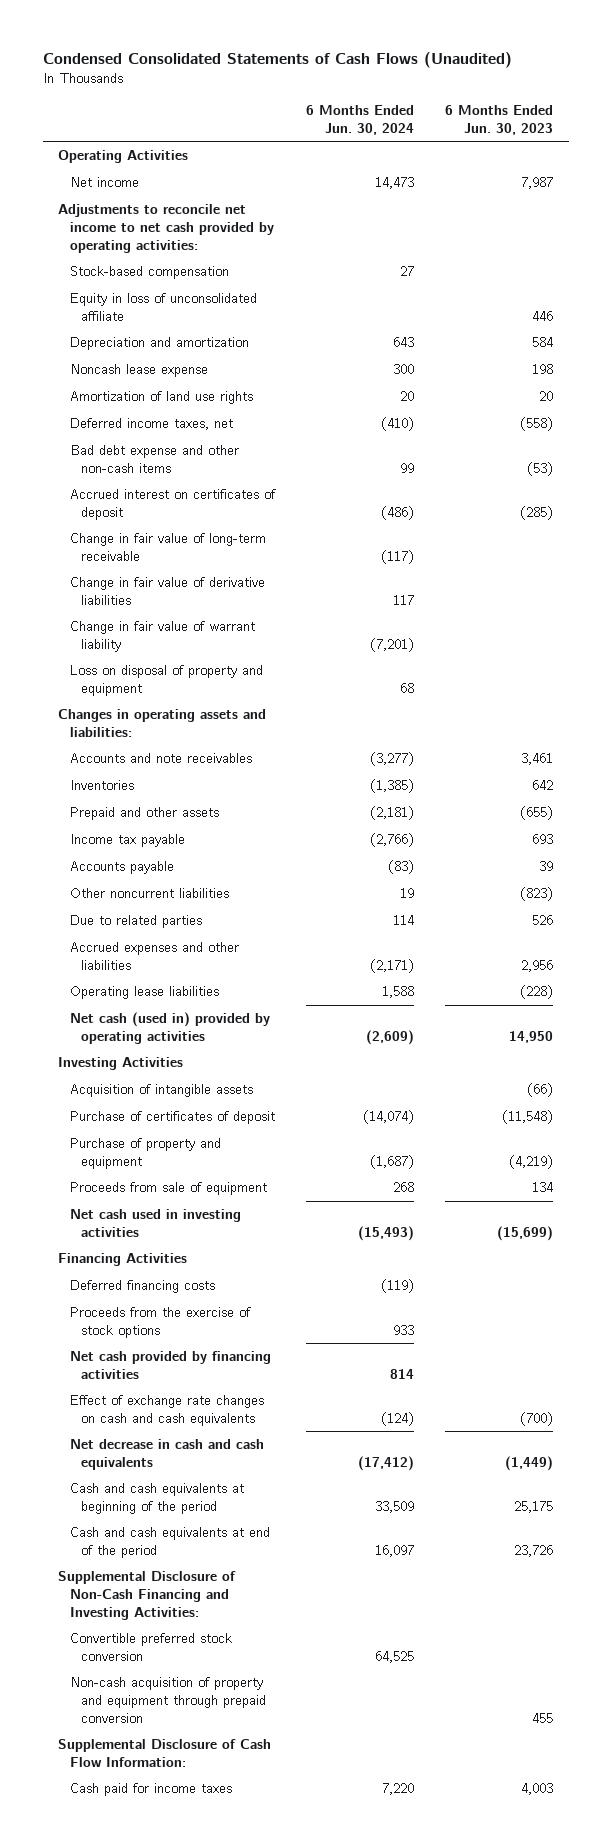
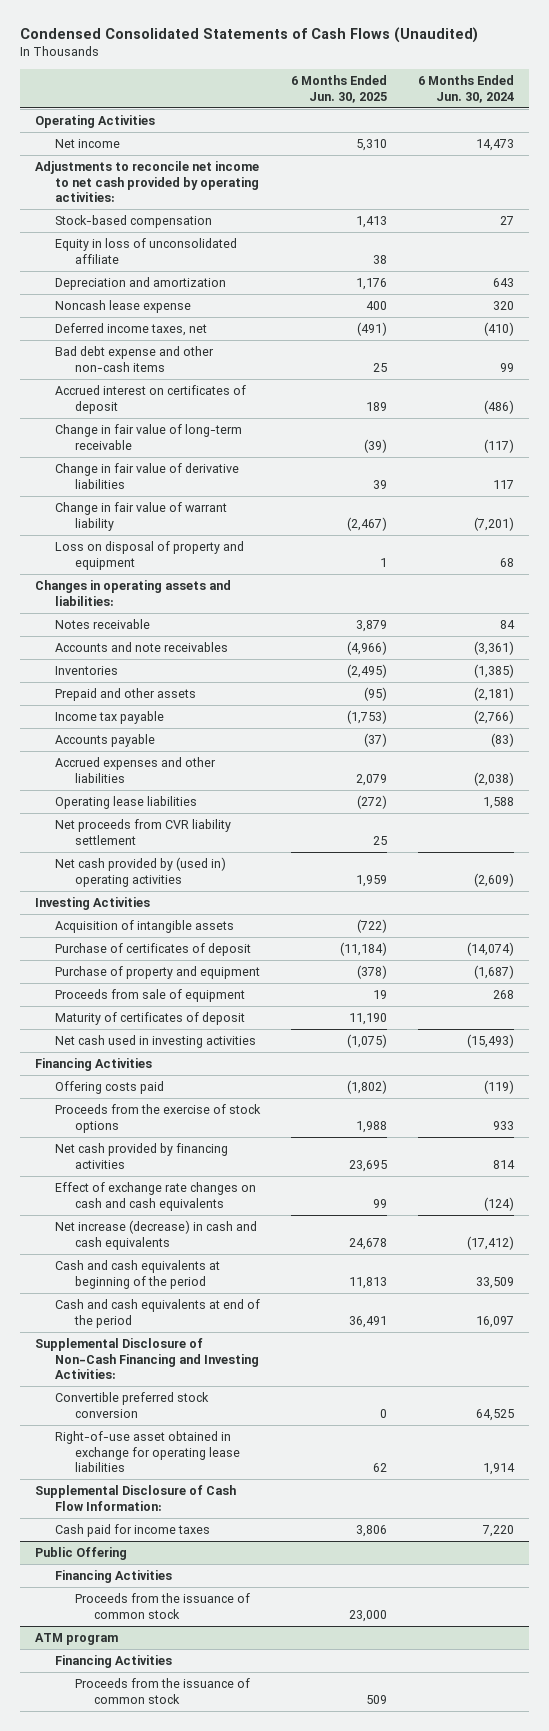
- | 6 Months Ended Jun. 30, 2024 | 6 Months Ended Jun. 30, 2023
+ | 6 Months Ended Jun. 30, 2025 | 6 Months Ended Jun. 30, 2024
- Noncash lease expense | 300 | 198
- Amortization of land use rights | 20 | 20
+ Noncash lease expense | 400 | 320
- Accounts and note receivables | (3,277) | 3,461
+ Notes receivable | 3,879 | 84
+ Accounts and note receivables | (4,966) | (3,361)
- Other noncurrent liabilities | 19 | (823)
- Due to related parties | 114 | 526
- Accrued expenses and other liabilities | (2,171) | 2,956
+ Accrued expenses and other liabilities | 2,079 | (2,038)
- Net cash (used in) provided by operating activities | (2,609) | 14,950
+ Net proceeds from CVR liability settlement | 25 |
+ Net cash provided by (used in) operating activities | 1,959 | (2,609)
+ Maturity of certificates of deposit | 11,190 |
- Deferred financing costs | (119) |
+ Offering costs paid | (1,802) | (119)
- Net decrease in cash and cash equivalents | (17,412) | (1,449)
+ Net increase (decrease) in cash and cash equivalents | 24,678 | (17,412)
- Non-cash acquisition of property and equipment through prepaid conversion | | 455
+ Right-of-use asset obtained in exchange for operating lease liabilities | 62 | 1,914
+ Public Offering
+ Financing Activities
+ Proceeds from the issuance of common stock | 23,000 |
+ ATM program
+ Financing Activities
+ Proceeds from the issuance of common stock | 509 |

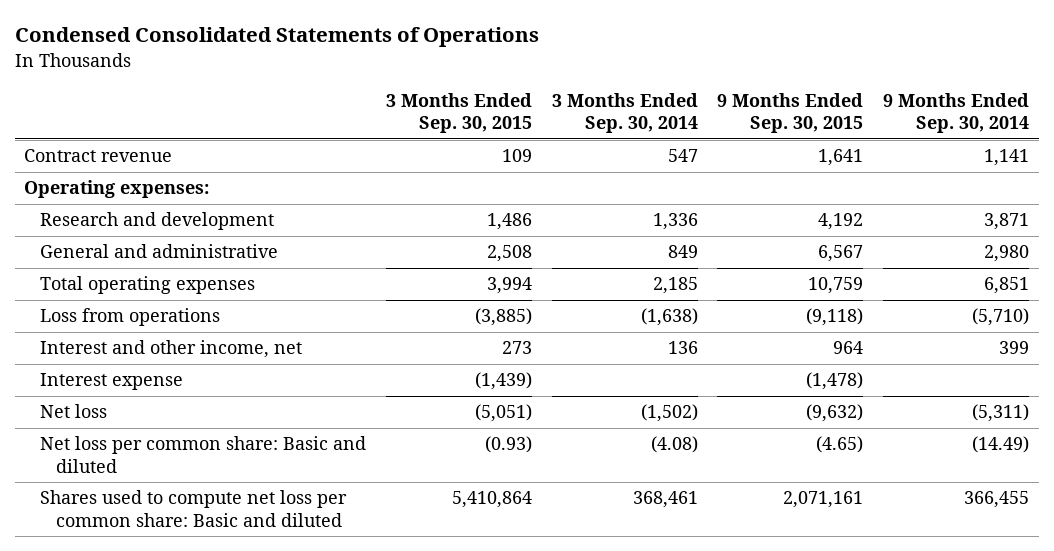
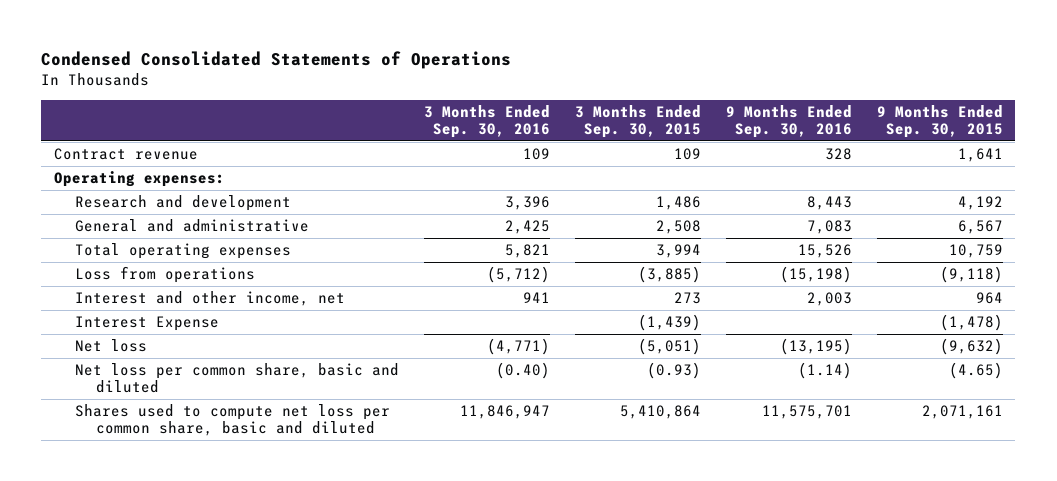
- | 3 Months Ended Sep. 30, 2015 | 3 Months Ended Sep. 30, 2014 | 9 Months Ended Sep. 30, 2015 | 9 Months Ended Sep. 30, 2014
+ | 3 Months Ended Sep. 30, 2016 | 3 Months Ended Sep. 30, 2015 | 9 Months Ended Sep. 30, 2016 | 9 Months Ended Sep. 30, 2015
- Interest expense | (1,439) | | (1,478) |
+ Interest Expense | | (1,439) | | (1,478)
- Net loss per common share: Basic and diluted | (0.93) | (4.08) | (4.65) | (14.49)
- Shares used to compute net loss per common share: Basic and diluted | 5,410,864 | 368,461 | 2,071,161 | 366,455
+ Net loss per common share, basic and diluted | (0.40) | (0.93) | (1.14) | (4.65)
+ Shares used to compute net loss per common share, basic and diluted | 11,846,947 | 5,410,864 | 11,575,701 | 2,071,161

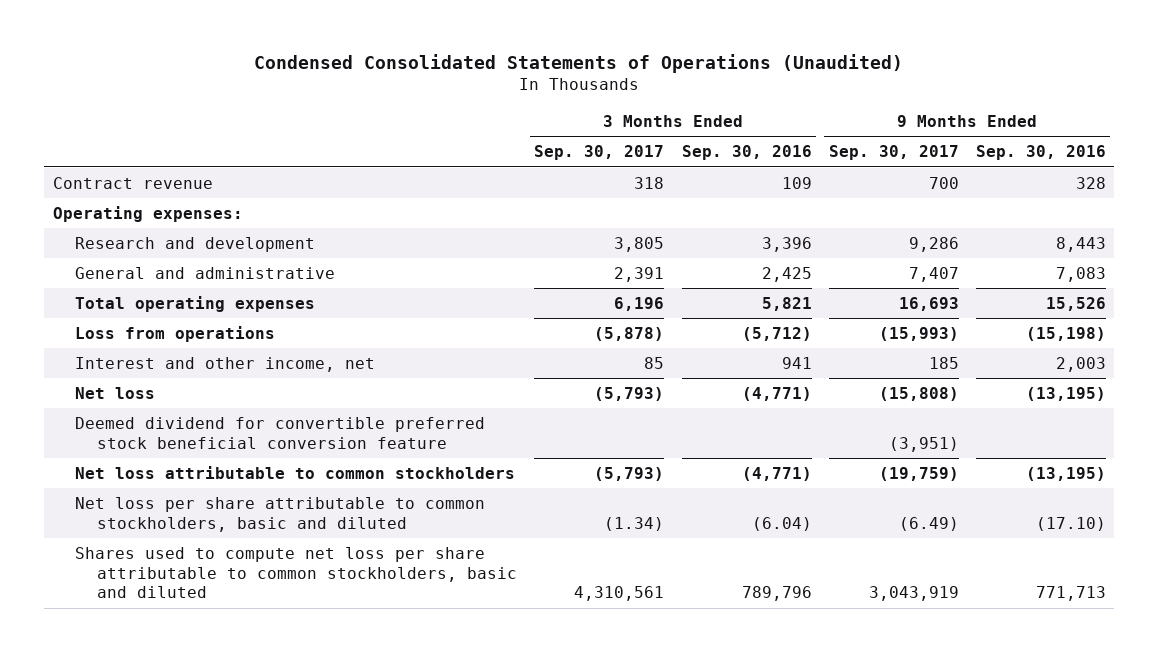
- Condensed Consolidated Statements of Operations
+ Condensed Consolidated Statements of Operations (Unaudited)
- | 3 Months Ended Sep. 30, 2016 | 3 Months Ended Sep. 30, 2015 | 9 Months Ended Sep. 30, 2016 | 9 Months Ended Sep. 30, 2015
+ | 3 Months Ended Sep. 30, 2017 | 3 Months Ended Sep. 30, 2016 | 9 Months Ended Sep. 30, 2017 | 9 Months Ended Sep. 30, 2016
- Interest Expense | | (1,439) | | (1,478)
- Net loss per common share, basic and diluted | (0.40) | (0.93) | (1.14) | (4.65)
- Shares used to compute net loss per common share, basic and diluted | 11,846,947 | 5,410,864 | 11,575,701 | 2,071,161
+ Deemed dividend for convertible preferred stock beneficial conversion feature | | | (3,951) |
+ Net loss attributable to common stockholders | (5,793) | (4,771) | (19,759) | (13,195)
+ Net loss per share attributable to common stockholders, basic and diluted | (1.34) | (6.04) | (6.49) | (17.10)
+ Shares used to compute net loss per share attributable to common stockholders, basic and diluted | 4,310,561 | 789,796 | 3,043,919 | 771,713

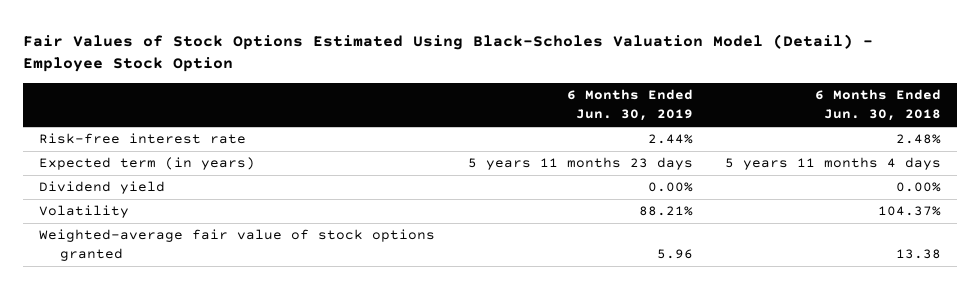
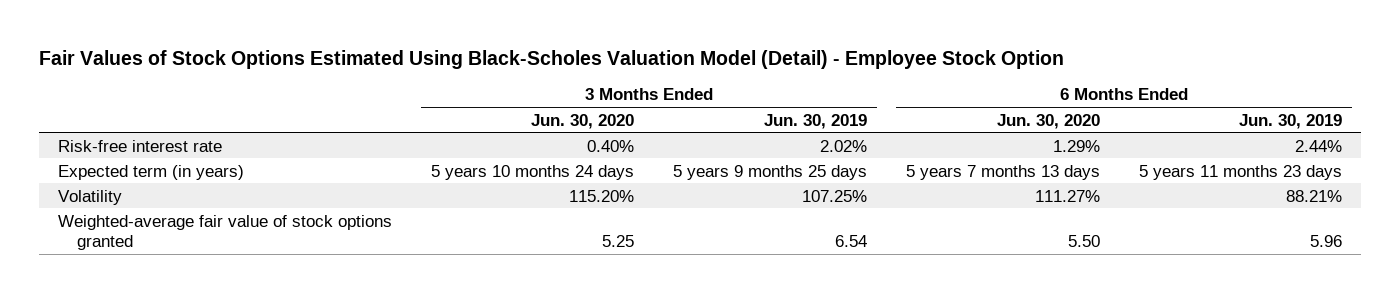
- | 6 Months Ended Jun. 30, 2019 | 6 Months Ended Jun. 30, 2018
+ | 3 Months Ended Jun. 30, 2020 | 3 Months Ended Jun. 30, 2019 | 6 Months Ended Jun. 30, 2020 | 6 Months Ended Jun. 30, 2019
- Dividend yield | 0.00% | 0.00%

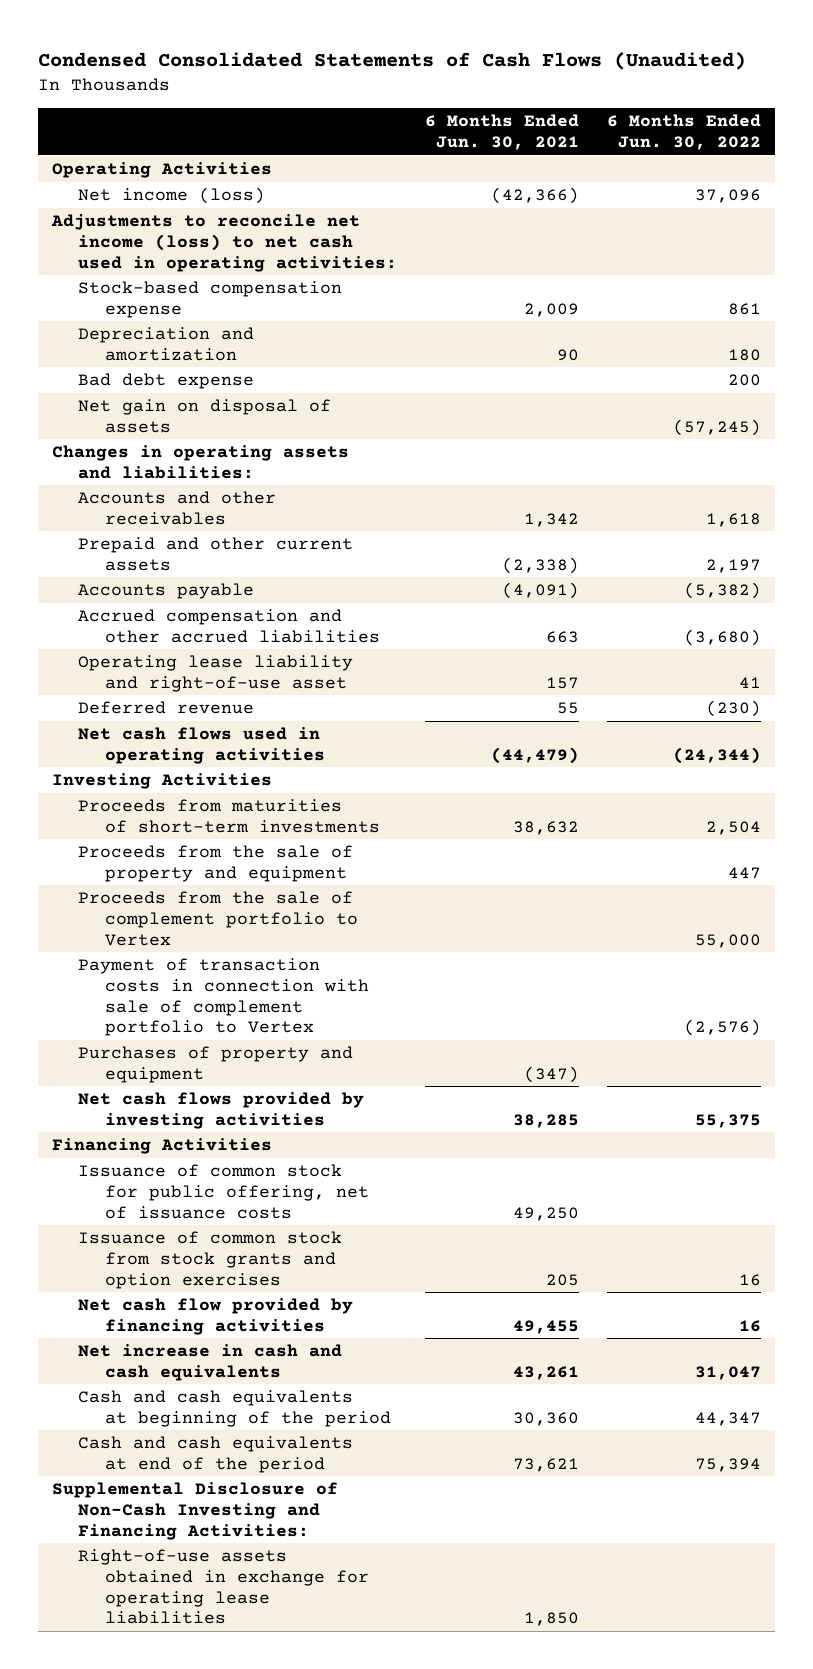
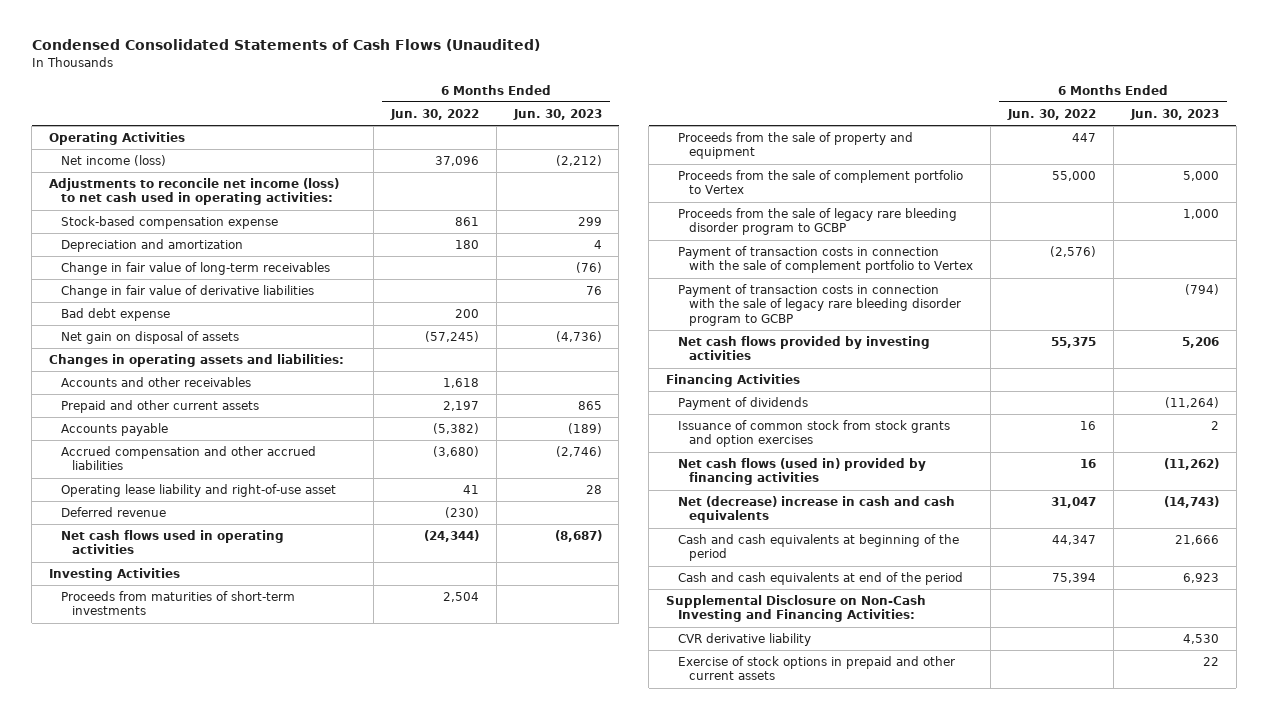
- | 6 Months Ended Jun. 30, 2021 | 6 Months Ended Jun. 30, 2022
+ | 6 Months Ended Jun. 30, 2022 | 6 Months Ended Jun. 30, 2023
+ Change in fair value of long-term receivables | | (76)
+ Change in fair value of derivative liabilities | | 76
- Payment of transaction costs in connection with sale of complement portfolio to Vertex | | (2,576)
- Purchases of property and equipment | (347) |
+ Proceeds from the sale of legacy rare bleeding disorder program to GCBP | | 1,000
+ Payment of transaction costs in connection with the sale of complement portfolio to Vertex | (2,576) |
+ Payment of transaction costs in connection with the sale of legacy rare bleeding disorder program to GCBP | | (794)
- Issuance of common stock for public offering, net of issuance costs | 49,250 |
+ Payment of dividends | | (11,264)
- Net cash flow provided by financing activities | 49,455 | 16
- Net increase in cash and cash equivalents | 43,261 | 31,047
+ Net cash flows (used in) provided by financing activities | 16 | (11,262)
+ Net (decrease) increase in cash and cash equivalents | 31,047 | (14,743)
- Supplemental Disclosure of Non-Cash Investing and Financing Activities:
- Right-of-use assets obtained in exchange for operating lease liabilities | 1,850 |
+ Supplemental Disclosure on Non-Cash Investing and Financing Activities:
+ CVR derivative liability | | 4,530
+ Exercise of stock options in prepaid and other current assets | | 22

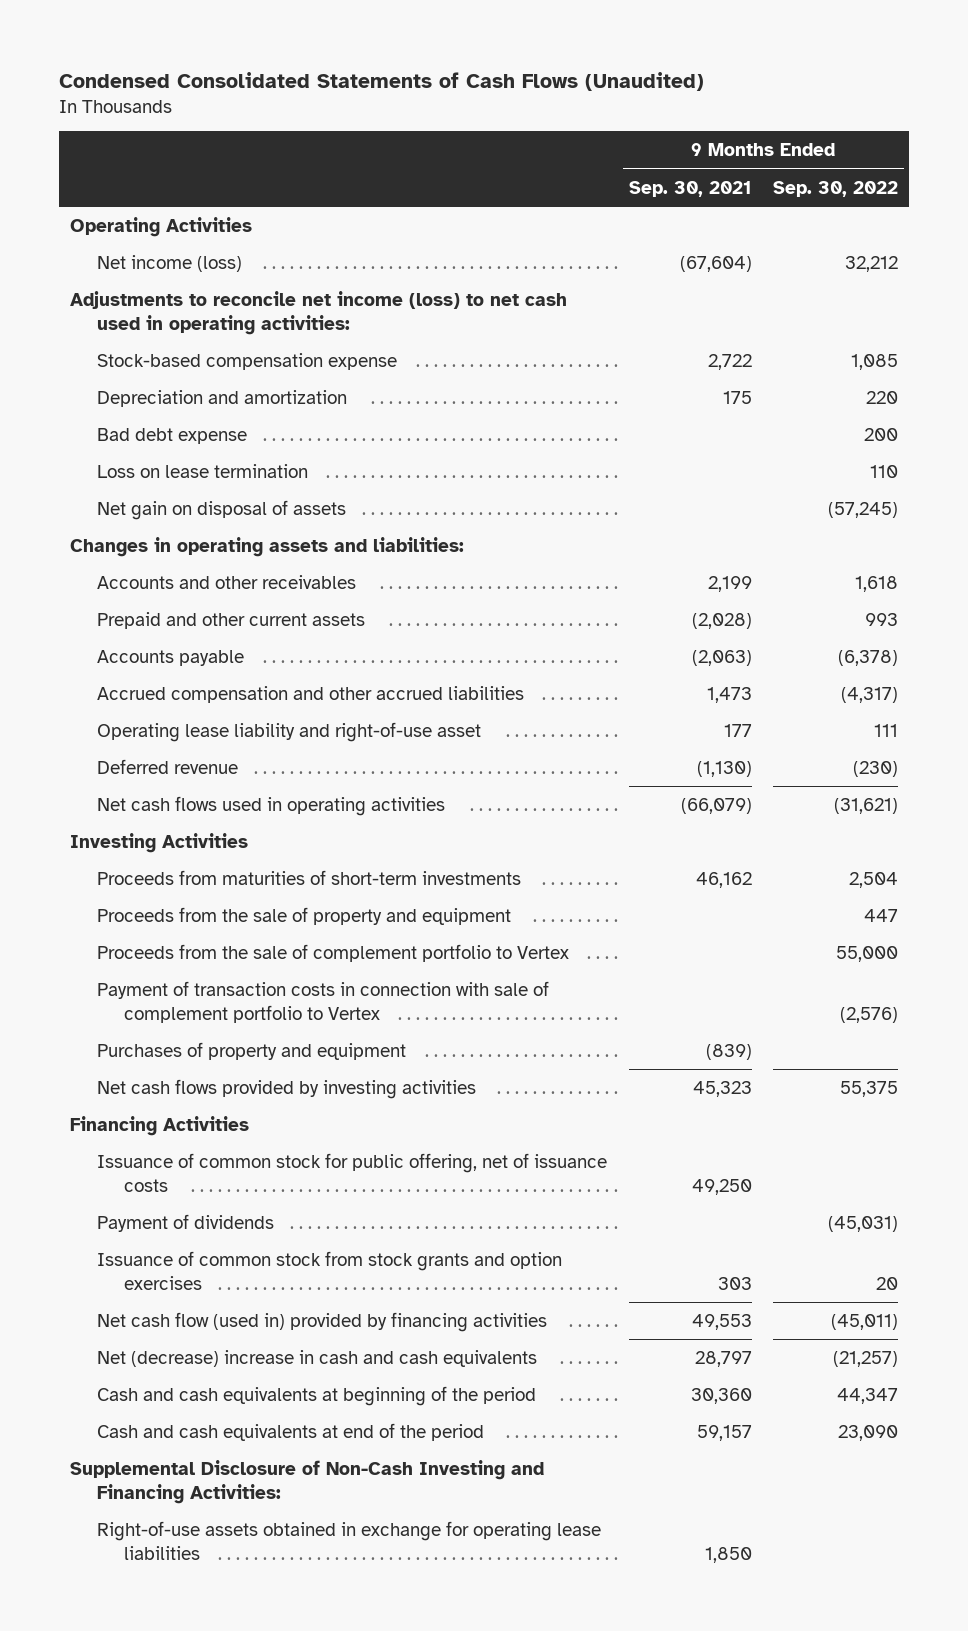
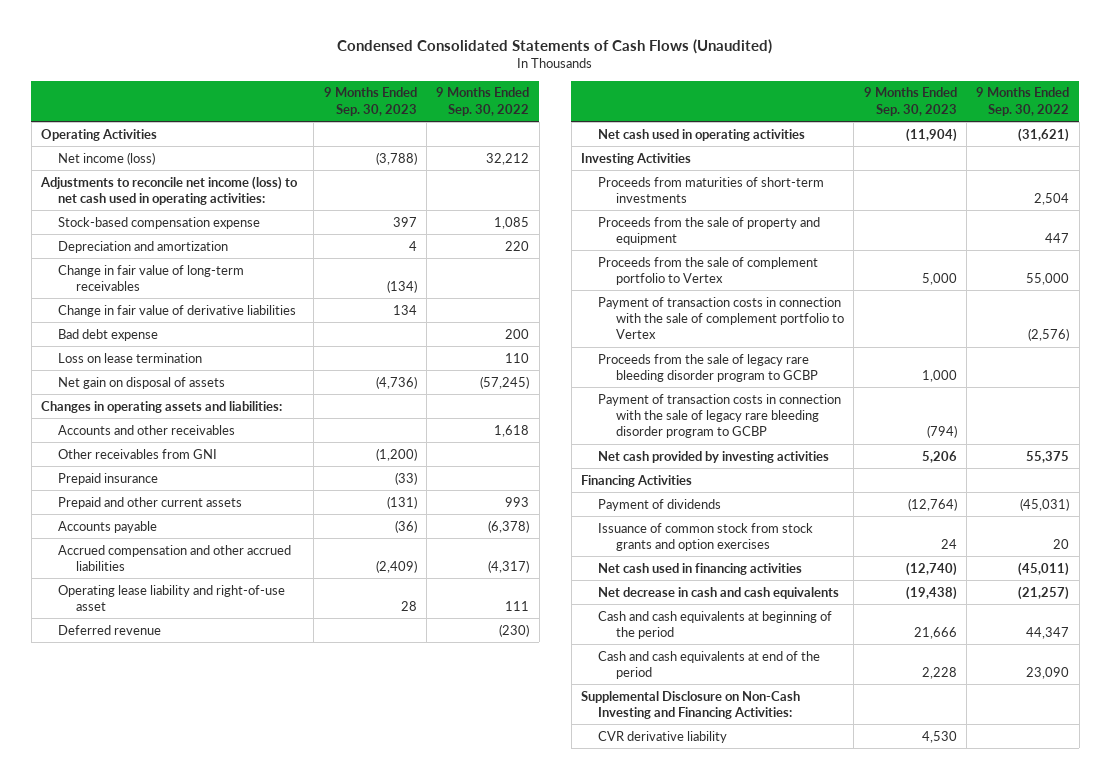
- | 9 Months Ended Sep. 30, 2021 | 9 Months Ended Sep. 30, 2022
+ | 9 Months Ended Sep. 30, 2023 | 9 Months Ended Sep. 30, 2022
+ Change in fair value of long-term receivables | (134) |
+ Change in fair value of derivative liabilities | 134 |
+ Other receivables from GNI | (1,200) |
+ Prepaid insurance | (33) |
- Net cash flows used in operating activities | (66,079) | (31,621)
+ Net cash used in operating activities | (11,904) | (31,621)
- Payment of transaction costs in connection with sale of complement portfolio to Vertex | | (2,576)
- Purchases of property and equipment | (839) |
- Net cash flows provided by investing activities | 45,323 | 55,375
+ Payment of transaction costs in connection with the sale of complement portfolio to Vertex | | (2,576)
+ Proceeds from the sale of legacy rare bleeding disorder program to GCBP | 1,000 |
+ Payment of transaction costs in connection with the sale of legacy rare bleeding disorder program to GCBP | (794) |
+ Net cash provided by investing activities | 5,206 | 55,375
- Issuance of common stock for public offering, net of issuance costs | 49,250 |
- Net cash flow (used in) provided by financing activities | 49,553 | (45,011)
- Net (decrease) increase in cash and cash equivalents | 28,797 | (21,257)
+ Net cash used in financing activities | (12,740) | (45,011)
+ Net decrease in cash and cash equivalents | (19,438) | (21,257)
- Supplemental Disclosure of Non-Cash Investing and Financing Activities:
- Right-of-use assets obtained in exchange for operating lease liabilities | 1,850 |
+ Supplemental Disclosure on Non-Cash Investing and Financing Activities:
+ CVR derivative liability | 4,530 |

